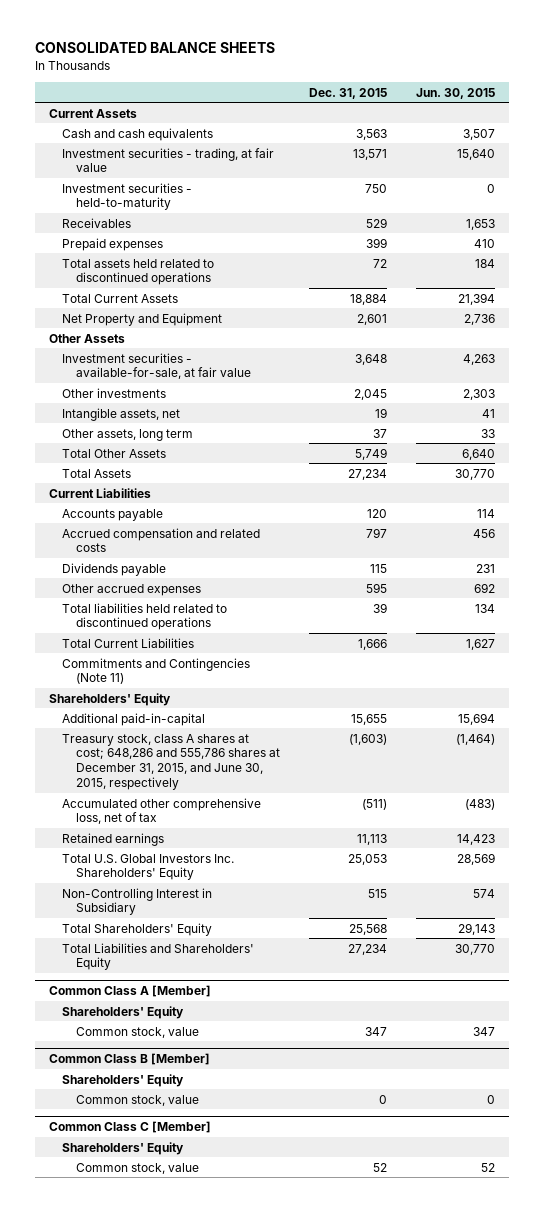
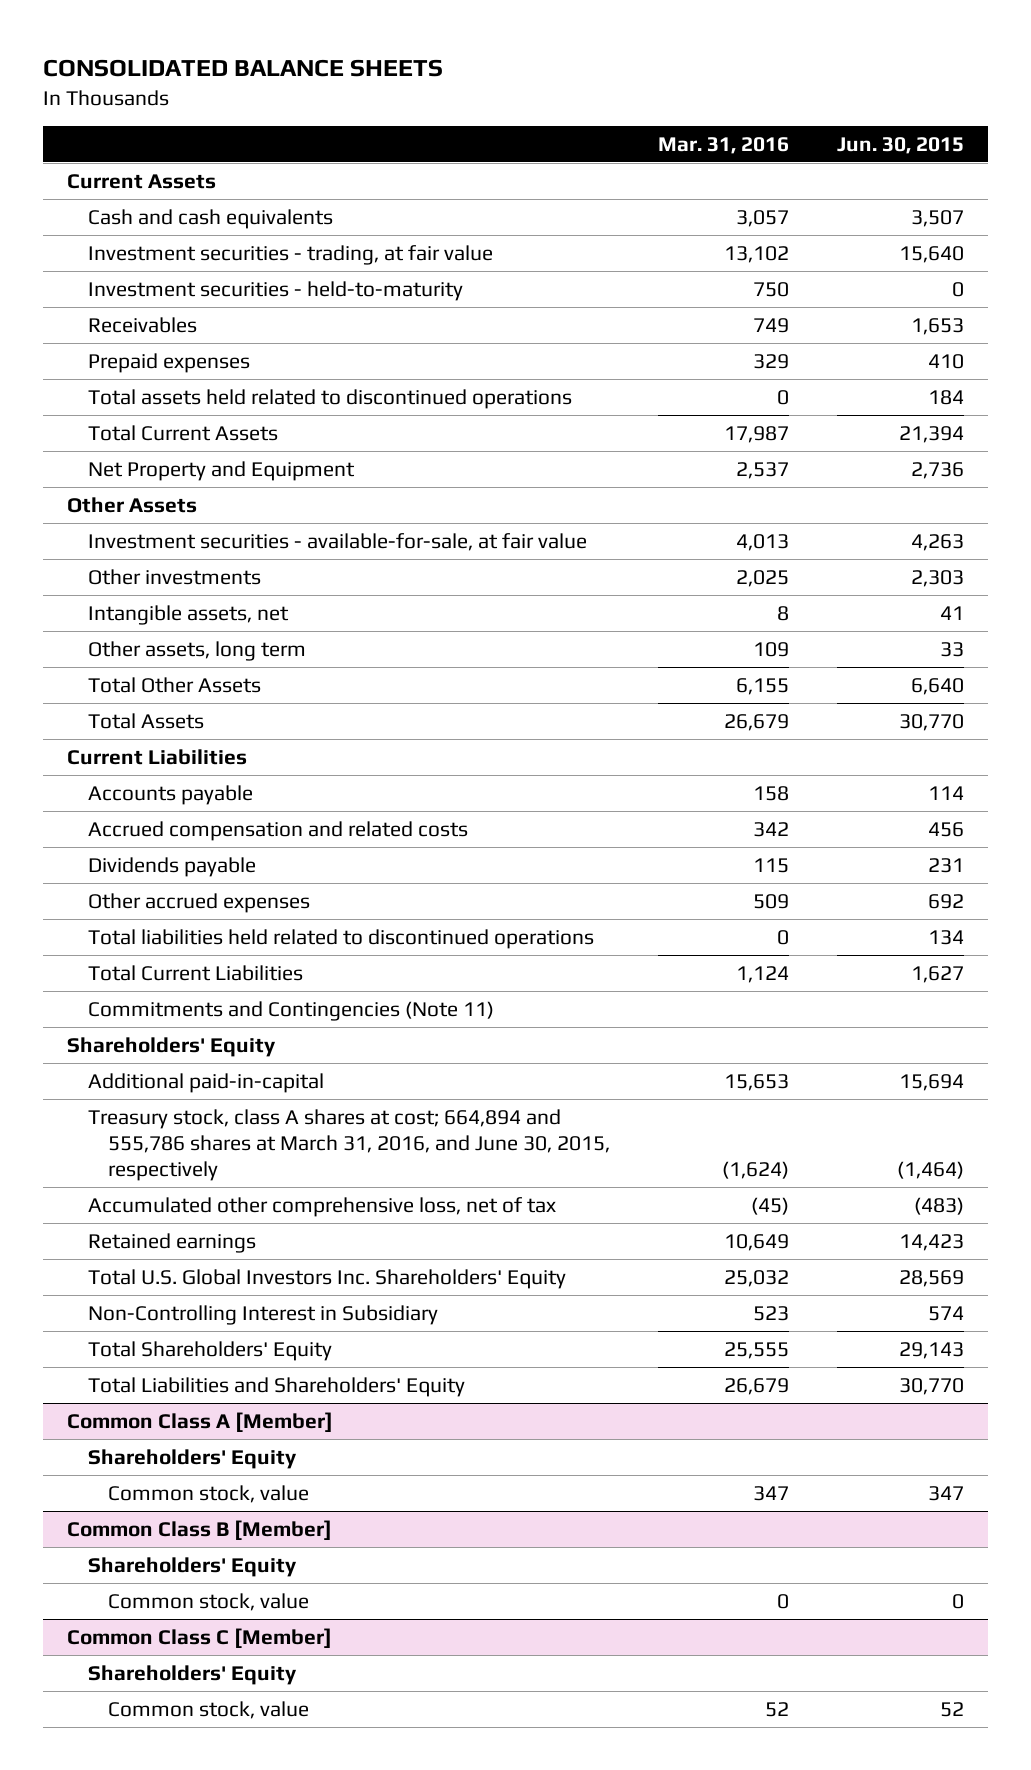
- | Dec. 31, 2015 | Jun. 30, 2015
+ | Mar. 31, 2016 | Jun. 30, 2015
- Treasury stock, class A shares at cost; 648,286 and 555,786 shares at December 31, 2015, and June 30, 2015, respectively | (1,603) | (1,464)
+ Treasury stock, class A shares at cost; 664,894 and 555,786 shares at March 31, 2016, and June 30, 2015, respectively | (1,624) | (1,464)

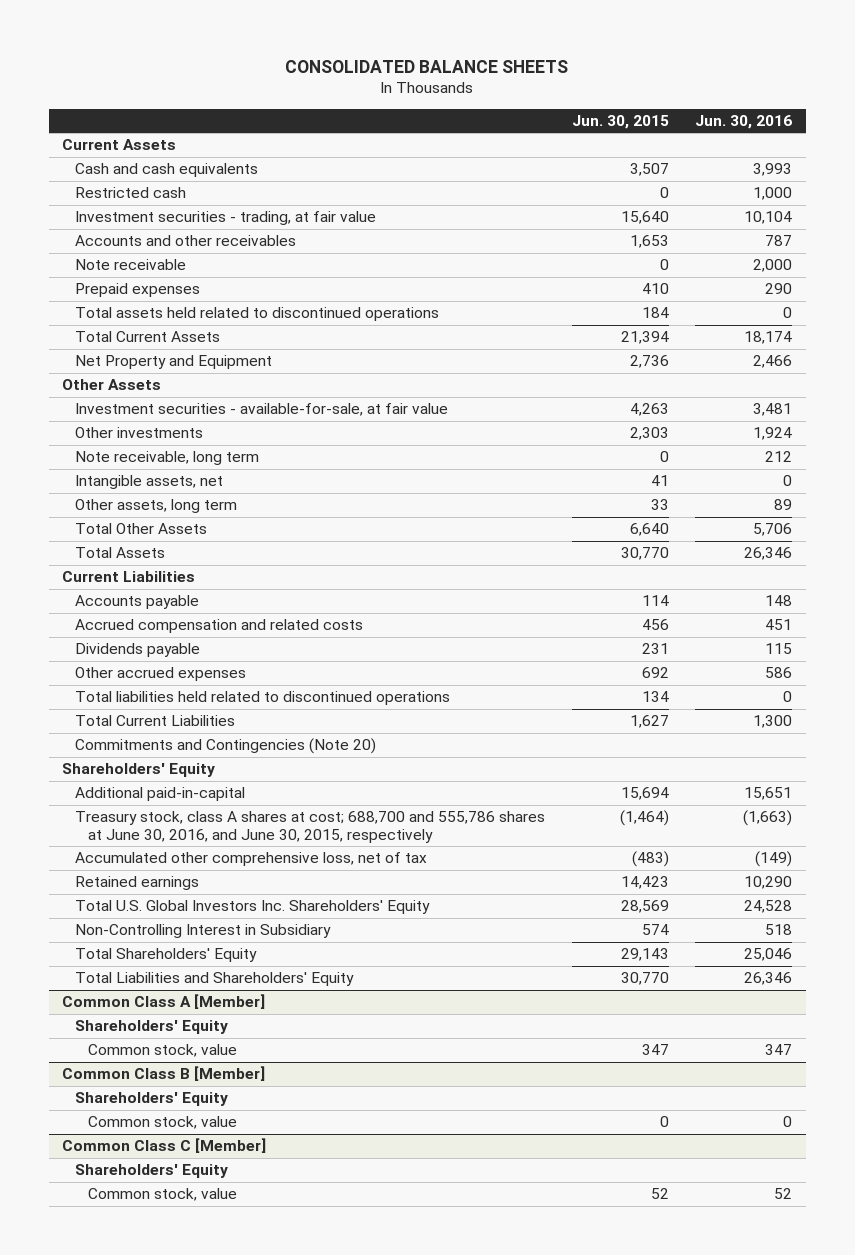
- | Mar. 31, 2016 | Jun. 30, 2015
+ | Jun. 30, 2015 | Jun. 30, 2016
+ Restricted cash | 0 | 1,000
- Investment securities - held-to-maturity | 750 | 0
- Receivables | 749 | 1,653
+ Accounts and other receivables | 1,653 | 787
+ Note receivable | 0 | 2,000
+ Note receivable, long term | 0 | 212
- Commitments and Contingencies (Note 11)
+ Commitments and Contingencies (Note 20)
- Treasury stock, class A shares at cost; 664,894 and 555,786 shares at March 31, 2016, and June 30, 2015, respectively | (1,624) | (1,464)
+ Treasury stock, class A shares at cost; 688,700 and 555,786 shares at June 30, 2016, and June 30, 2015, respectively | (1,464) | (1,663)

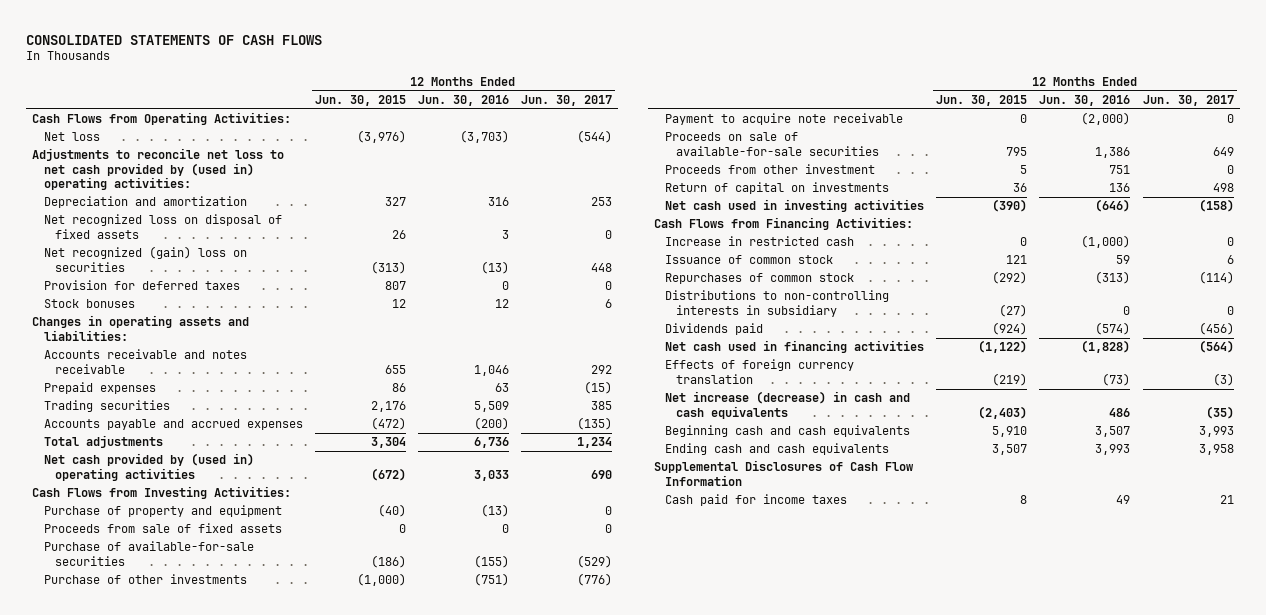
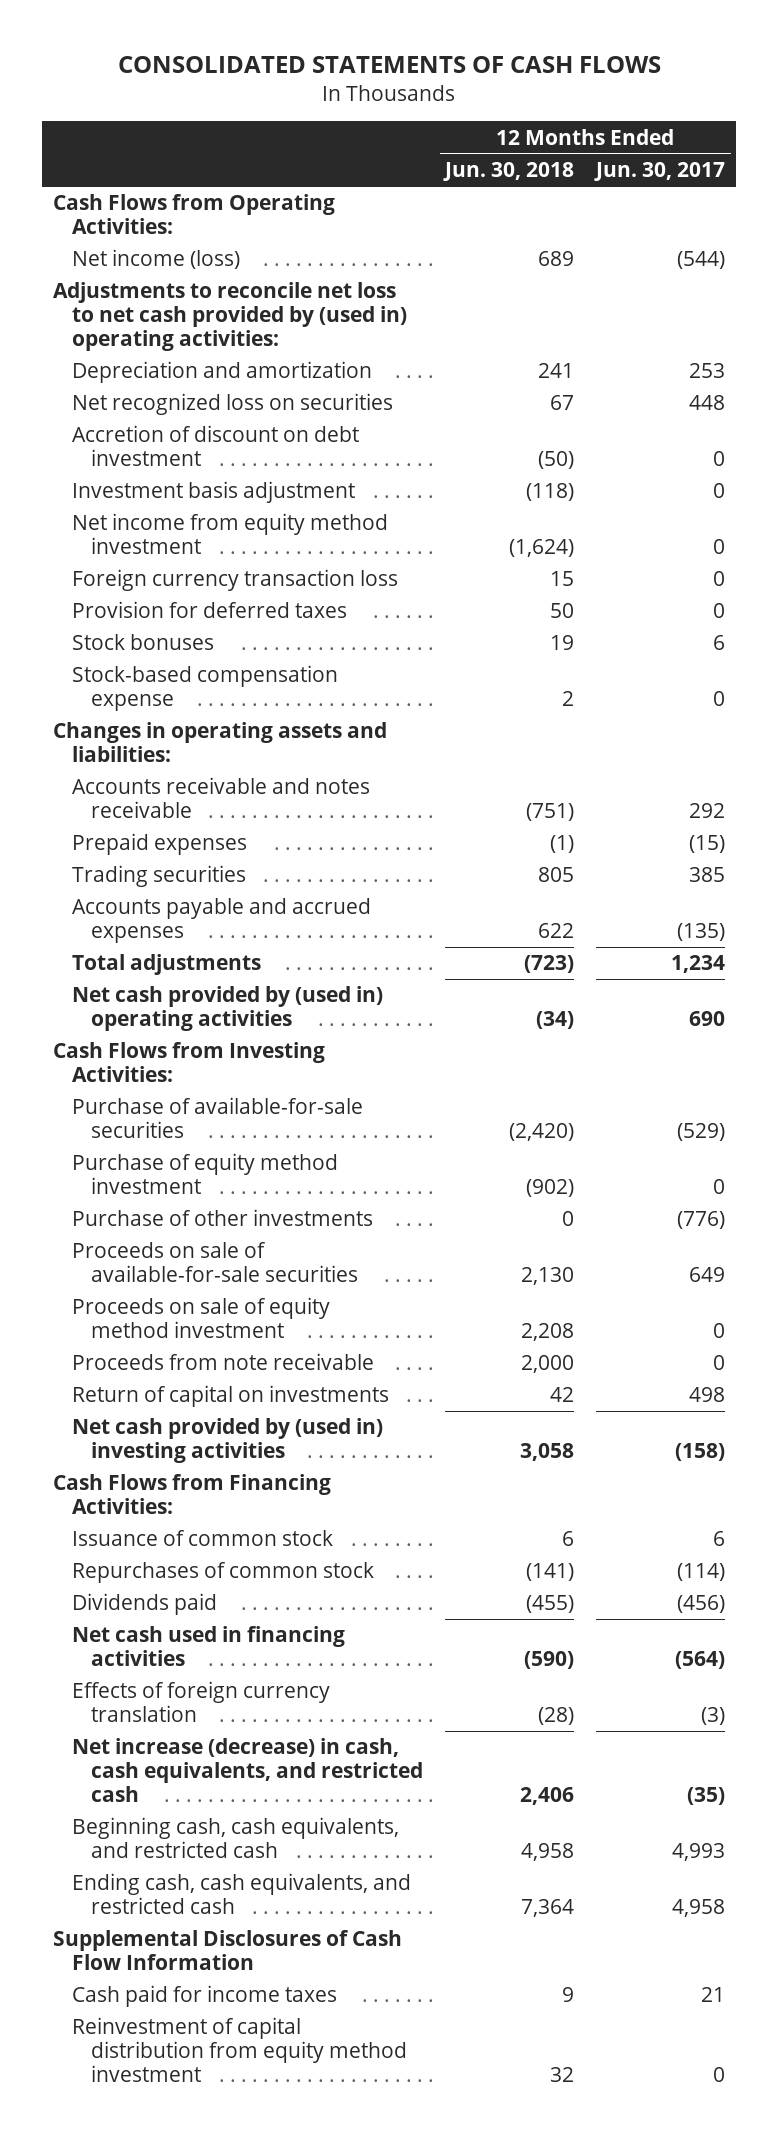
- | 12 Months Ended Jun. 30, 2015 | 12 Months Ended Jun. 30, 2016 | 12 Months Ended Jun. 30, 2017
+ | 12 Months Ended Jun. 30, 2018 | 12 Months Ended Jun. 30, 2017
- Net loss | (3,976) | (3,703) | (544)
+ Net income (loss) | 689 | (544)
- Net recognized loss on disposal of fixed assets | 26 | 3 | 0
- Net recognized (gain) loss on securities | (313) | (13) | 448
+ Net recognized loss on securities | 67 | 448
+ Accretion of discount on debt investment | (50) | 0
+ Investment basis adjustment | (118) | 0
+ Net income from equity method investment | (1,624) | 0
+ Foreign currency transaction loss | 15 | 0
+ Stock-based compensation expense | 2 | 0
- Purchase of property and equipment | (40) | (13) | 0
- Proceeds from sale of fixed assets | 0 | 0 | 0
+ Purchase of equity method investment | (902) | 0
- Payment to acquire note receivable | 0 | (2,000) | 0
- Proceeds from other investment | 5 | 751 | 0
+ Proceeds on sale of equity method investment | 2,208 | 0
+ Proceeds from note receivable | 2,000 | 0
- Net cash used in investing activities | (390) | (646) | (158)
+ Net cash provided by (used in) investing activities | 3,058 | (158)
- Increase in restricted cash | 0 | (1,000) | 0
- Distributions to non-controlling interests in subsidiary | (27) | 0 | 0
- Net increase (decrease) in cash and cash equivalents | (2,403) | 486 | (35)
- Beginning cash and cash equivalents | 5,910 | 3,507 | 3,993
- Ending cash and cash equivalents | 3,507 | 3,993 | 3,958
+ Net increase (decrease) in cash, cash equivalents, and restricted cash | 2,406 | (35)
+ Beginning cash, cash equivalents, and restricted cash | 4,958 | 4,993
+ Ending cash, cash equivalents, and restricted cash | 7,364 | 4,958
+ Reinvestment of capital distribution from equity method investment | 32 | 0

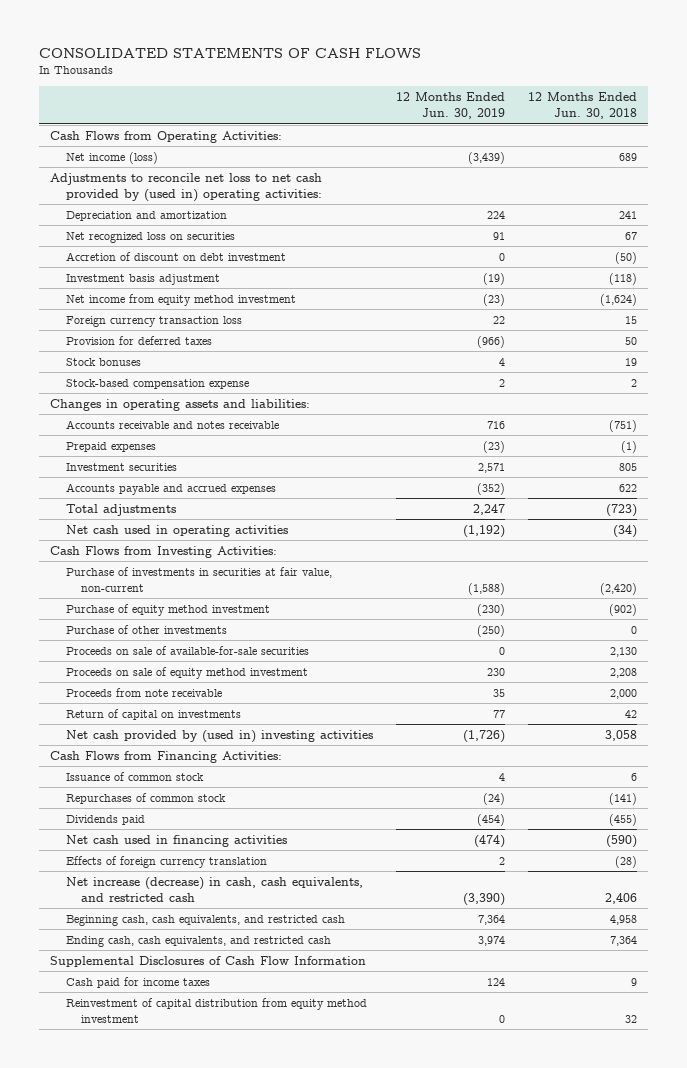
- | 12 Months Ended Jun. 30, 2018 | 12 Months Ended Jun. 30, 2017
+ | 12 Months Ended Jun. 30, 2019 | 12 Months Ended Jun. 30, 2018
- Trading securities | 805 | 385
+ Investment securities | 2,571 | 805
- Net cash provided by (used in) operating activities | (34) | 690
+ Net cash used in operating activities | (1,192) | (34)
- Purchase of available-for-sale securities | (2,420) | (529)
+ Purchase of investments in securities at fair value, non-current | (1,588) | (2,420)

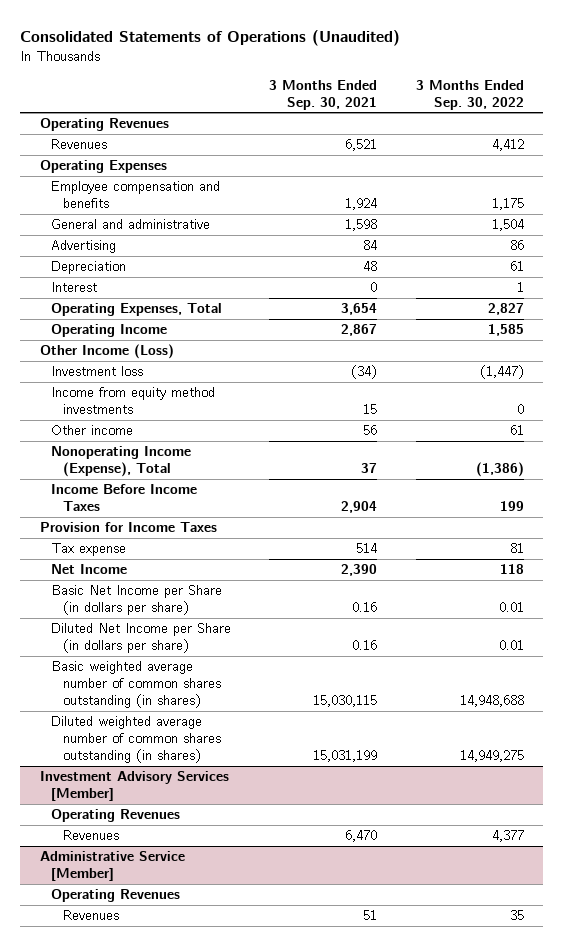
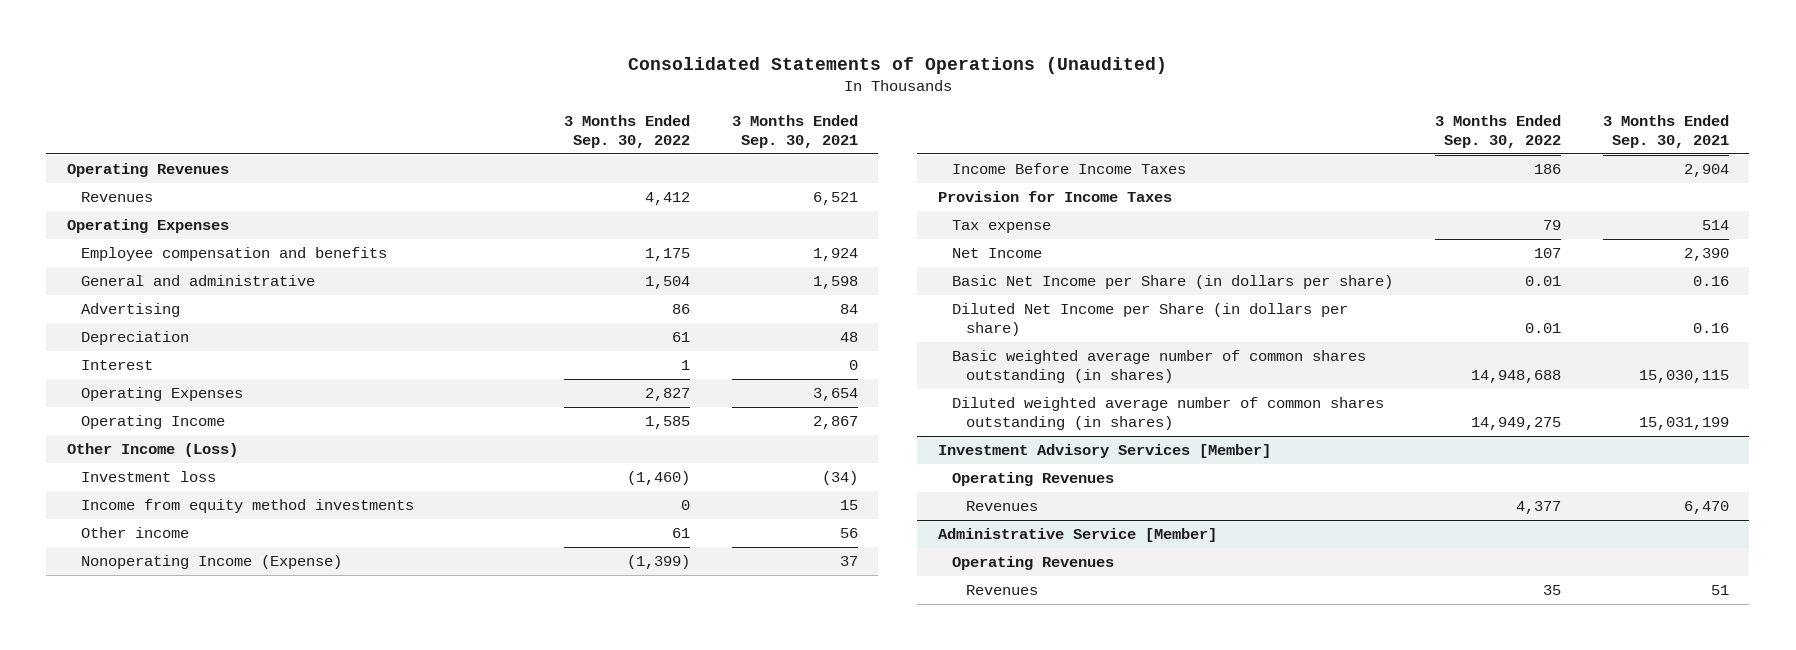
- | 3 Months Ended Sep. 30, 2021 | 3 Months Ended Sep. 30, 2022
+ | 3 Months Ended Sep. 30, 2022 | 3 Months Ended Sep. 30, 2021
- Operating Expenses, Total | 3,654 | 2,827
+ Operating Expenses | 2,827 | 3,654
- Investment loss | (34) | (1,447)
+ Investment loss | (1,460) | (34)
- Nonoperating Income (Expense), Total | 37 | (1,386)
- Income Before Income Taxes | 2,904 | 199
+ Nonoperating Income (Expense) | (1,399) | 37
+ Income Before Income Taxes | 186 | 2,904
- Tax expense | 514 | 81
- Net Income | 2,390 | 118
+ Tax expense | 79 | 514
+ Net Income | 107 | 2,390

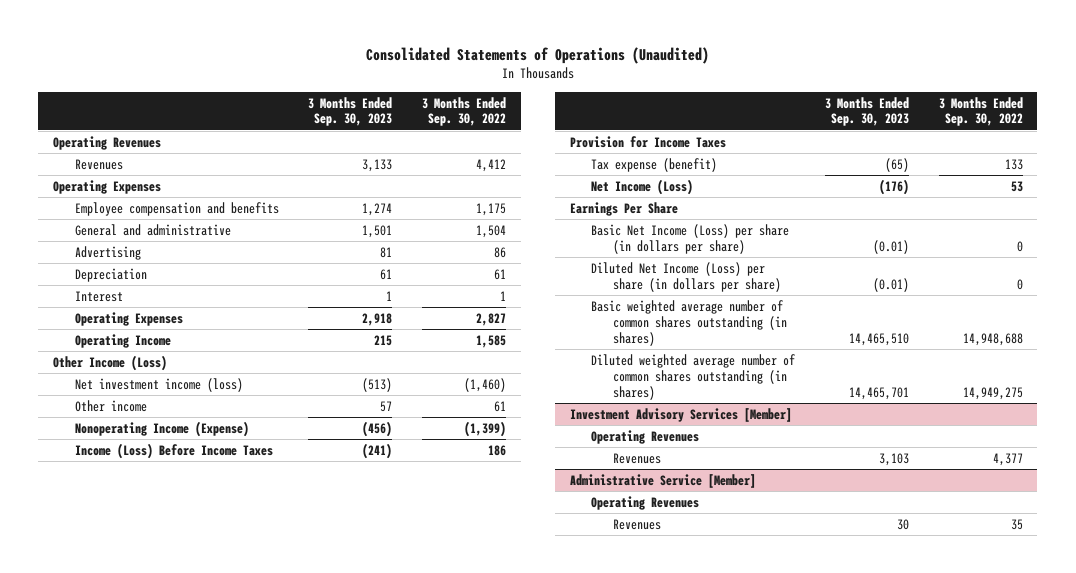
- | 3 Months Ended Sep. 30, 2022 | 3 Months Ended Sep. 30, 2021
+ | 3 Months Ended Sep. 30, 2023 | 3 Months Ended Sep. 30, 2022
- Investment loss | (1,460) | (34)
- Income from equity method investments | 0 | 15
+ Net investment income (loss) | (513) | (1,460)
- Income Before Income Taxes | 186 | 2,904
+ Income (Loss) Before Income Taxes | (241) | 186
- Tax expense | 79 | 514
- Net Income | 107 | 2,390
- Basic Net Income per Share (in dollars per share) | 0.01 | 0.16
- Diluted Net Income per Share (in dollars per share) | 0.01 | 0.16
+ Tax expense (benefit) | (65) | 133
+ Net Income (Loss) | (176) | 53
+ Earnings Per Share
+ Basic Net Income (Loss) per share (in dollars per share) | (0.01) | 0
+ Diluted Net Income (Loss) per share (in dollars per share) | (0.01) | 0

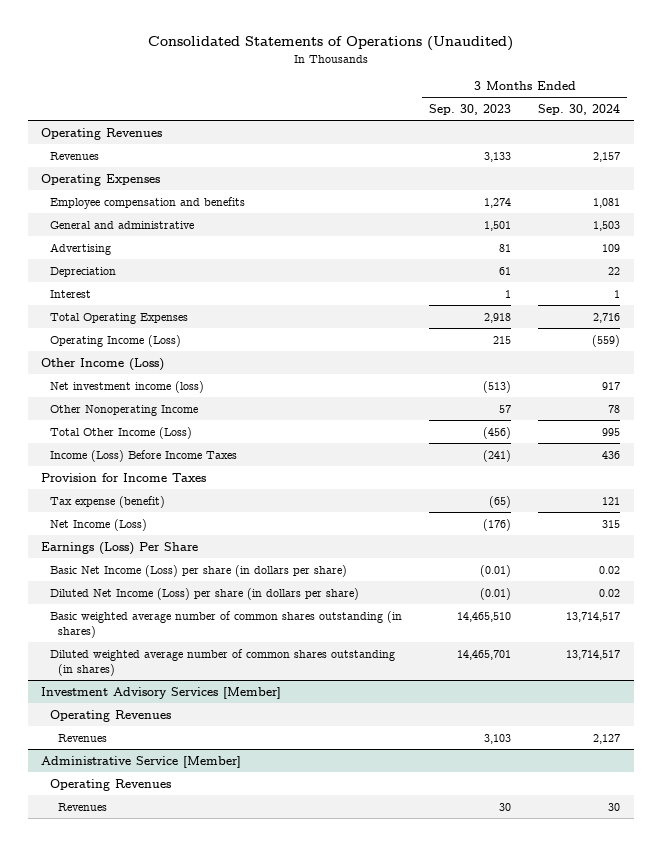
- | 3 Months Ended Sep. 30, 2023 | 3 Months Ended Sep. 30, 2022
+ | 3 Months Ended Sep. 30, 2023 | 3 Months Ended Sep. 30, 2024
- Operating Expenses | 2,918 | 2,827
- Operating Income | 215 | 1,585
+ Total Operating Expenses | 2,918 | 2,716
+ Operating Income (Loss) | 215 | (559)
- Other income | 57 | 61
- Nonoperating Income (Expense) | (456) | (1,399)
+ Other Nonoperating Income | 57 | 78
+ Total Other Income (Loss) | (456) | 995
- Earnings Per Share
+ Earnings (Loss) Per Share

